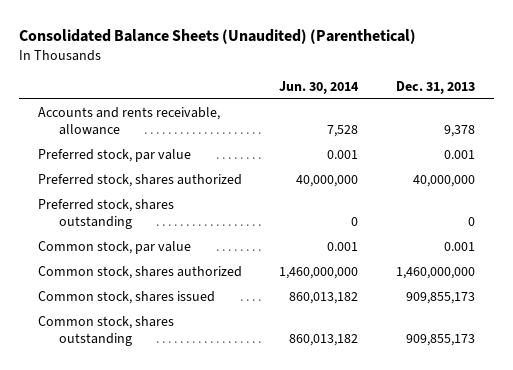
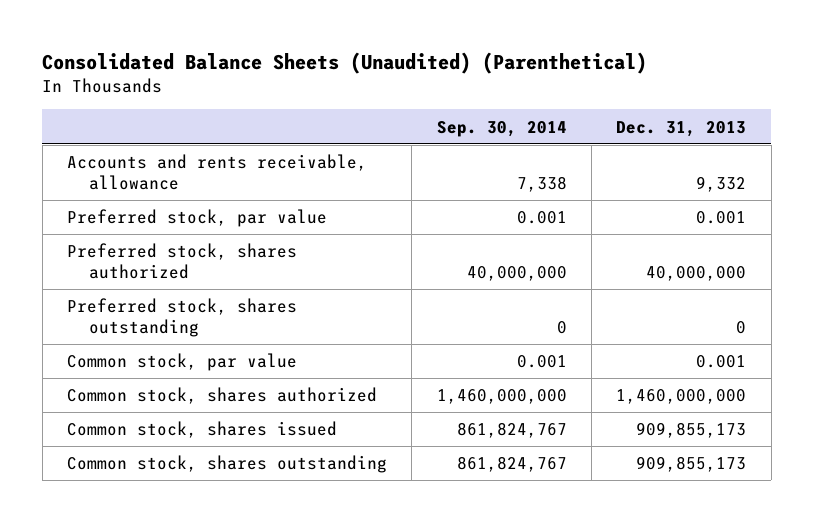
- | Jun. 30, 2014 | Dec. 31, 2013
+ | Sep. 30, 2014 | Dec. 31, 2013
- Accounts and rents receivable, allowance | 7,528 | 9,378
+ Accounts and rents receivable, allowance | 7,338 | 9,332

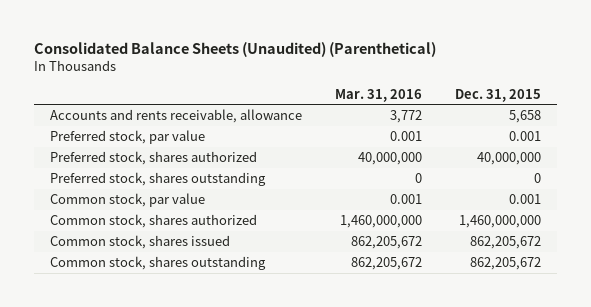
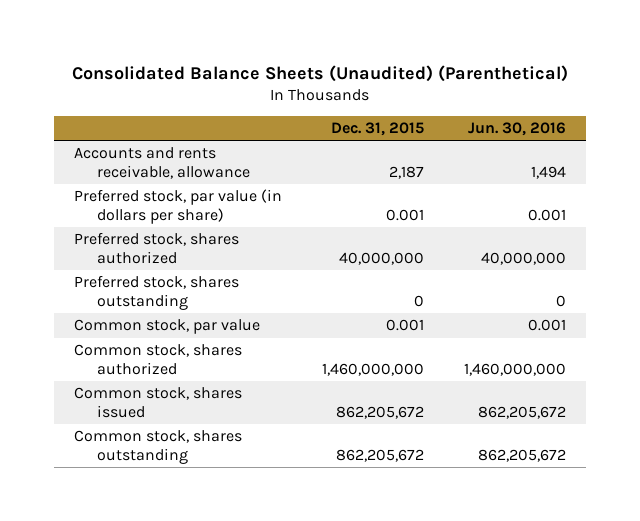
- | Mar. 31, 2016 | Dec. 31, 2015
+ | Dec. 31, 2015 | Jun. 30, 2016
- Accounts and rents receivable, allowance | 3,772 | 5,658
- Preferred stock, par value | 0.001 | 0.001
+ Accounts and rents receivable, allowance | 2,187 | 1,494
+ Preferred stock, par value (in dollars per share) | 0.001 | 0.001

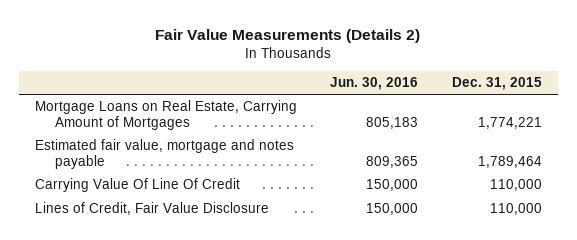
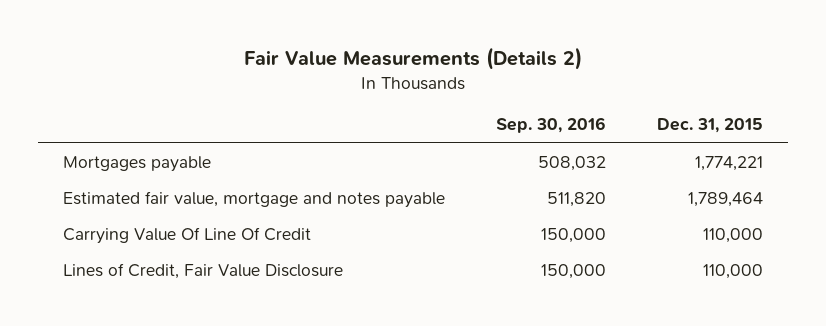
- | Jun. 30, 2016 | Dec. 31, 2015
+ | Sep. 30, 2016 | Dec. 31, 2015
- Mortgage Loans on Real Estate, Carrying Amount of Mortgages | 805,183 | 1,774,221
+ Mortgages payable | 508,032 | 1,774,221

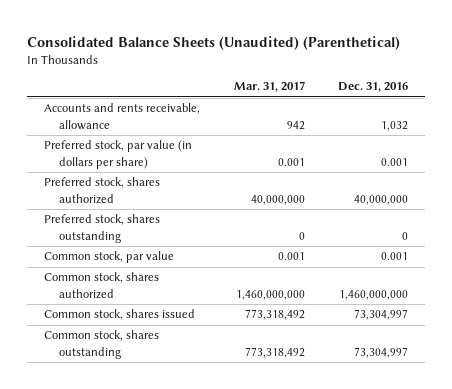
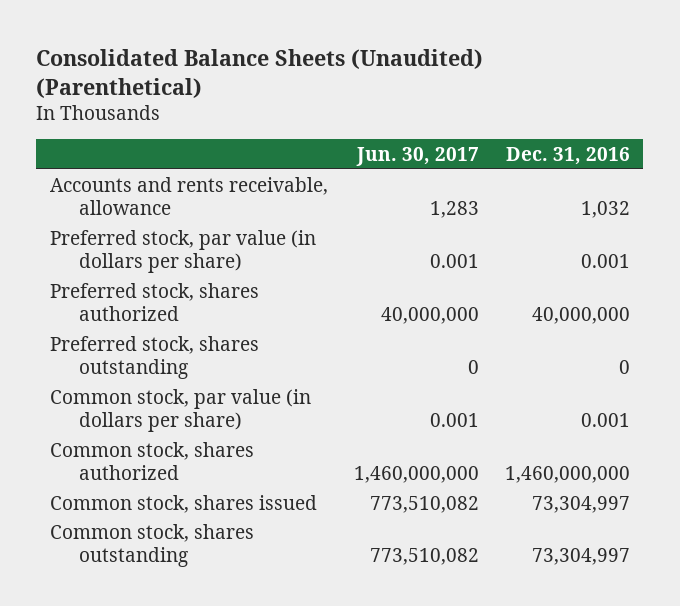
- | Mar. 31, 2017 | Dec. 31, 2016
+ | Jun. 30, 2017 | Dec. 31, 2016
- Common stock, par value | 0.001 | 0.001
+ Common stock, par value (in dollars per share) | 0.001 | 0.001

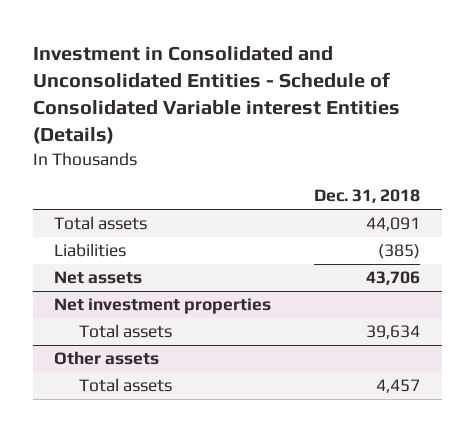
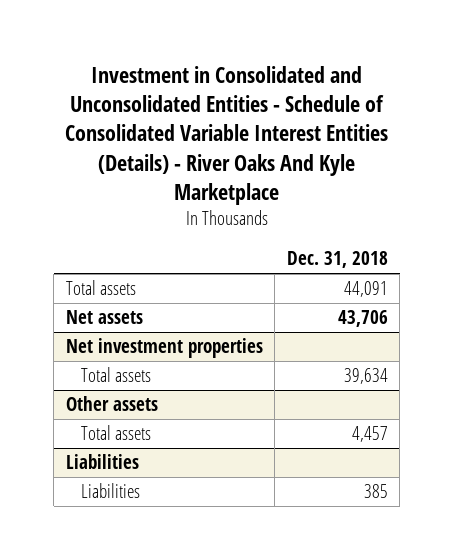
- Investment in Consolidated and Unconsolidated Entities - Schedule of Consolidated Variable interest Entities (Details)
+ Investment in Consolidated and Unconsolidated Entities - Schedule of Consolidated Variable Interest Entities (Details) - River Oaks And Kyle Marketplace
- Liabilities | (385)
+ Liabilities
+ Liabilities | 385

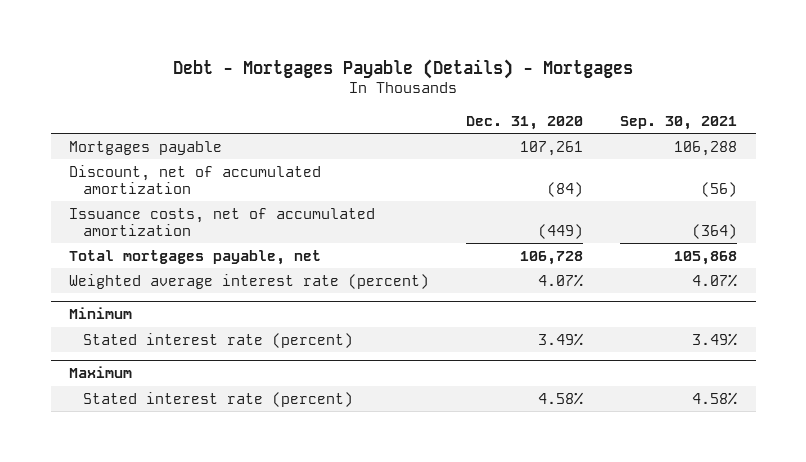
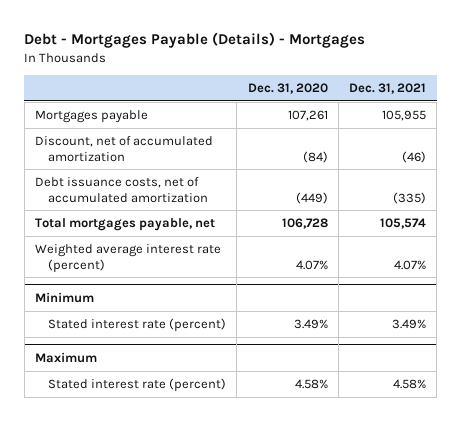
- | Dec. 31, 2020 | Sep. 30, 2021
+ | Dec. 31, 2020 | Dec. 31, 2021
- Issuance costs, net of accumulated amortization | (449) | (364)
+ Debt issuance costs, net of accumulated amortization | (449) | (335)

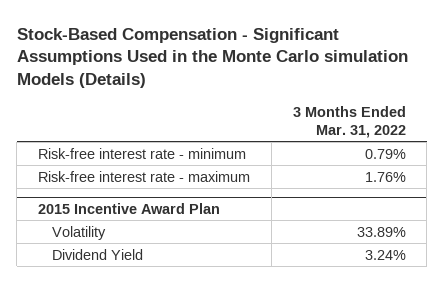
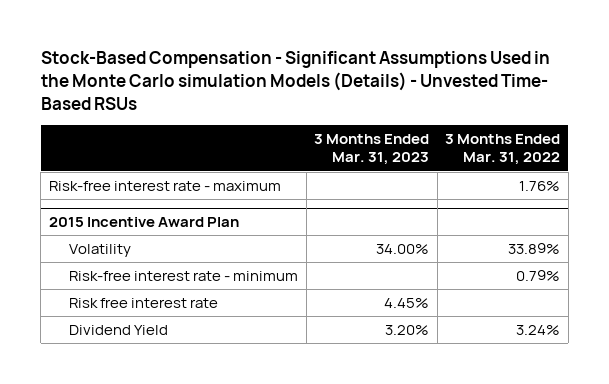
- Stock-Based Compensation - Significant Assumptions Used in the Monte Carlo simulation Models (Details)
+ Stock-Based Compensation - Significant Assumptions Used in the Monte Carlo simulation Models (Details) - Unvested Time- Based RSUs
- | 3 Months Ended Mar. 31, 2022
+ | 3 Months Ended Mar. 31, 2023 | 3 Months Ended Mar. 31, 2022
- Risk-free interest rate - minimum | 0.79%
@ 2015 Incentive Award Plan
+ Risk-free interest rate - minimum | | 0.79%
+ Risk free interest rate | 4.45% |

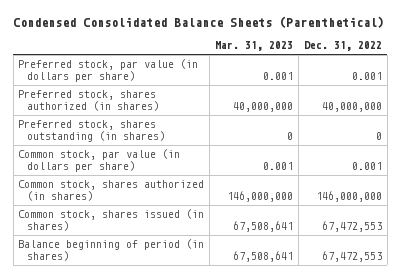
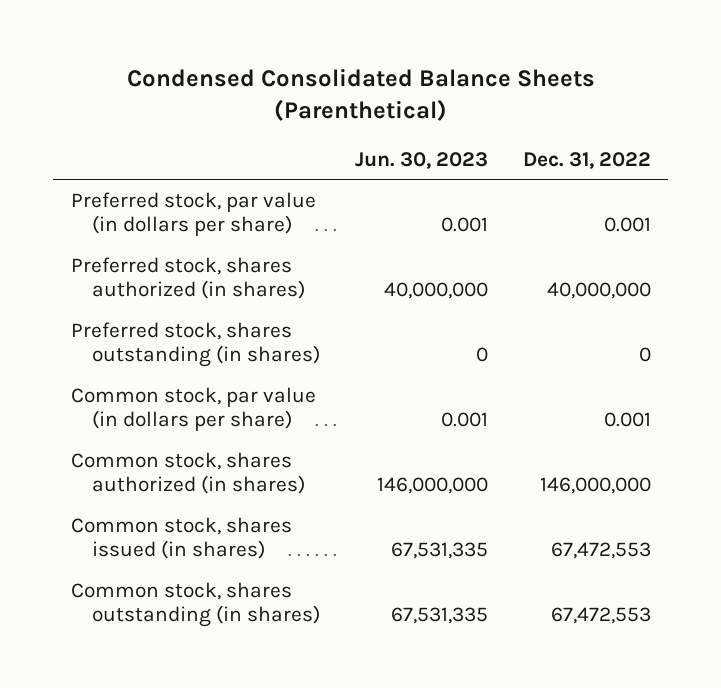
- | Mar. 31, 2023 | Dec. 31, 2022
+ | Jun. 30, 2023 | Dec. 31, 2022
- Balance beginning of period (in shares) | 67,508,641 | 67,472,553
+ Common stock, shares outstanding (in shares) | 67,531,335 | 67,472,553

